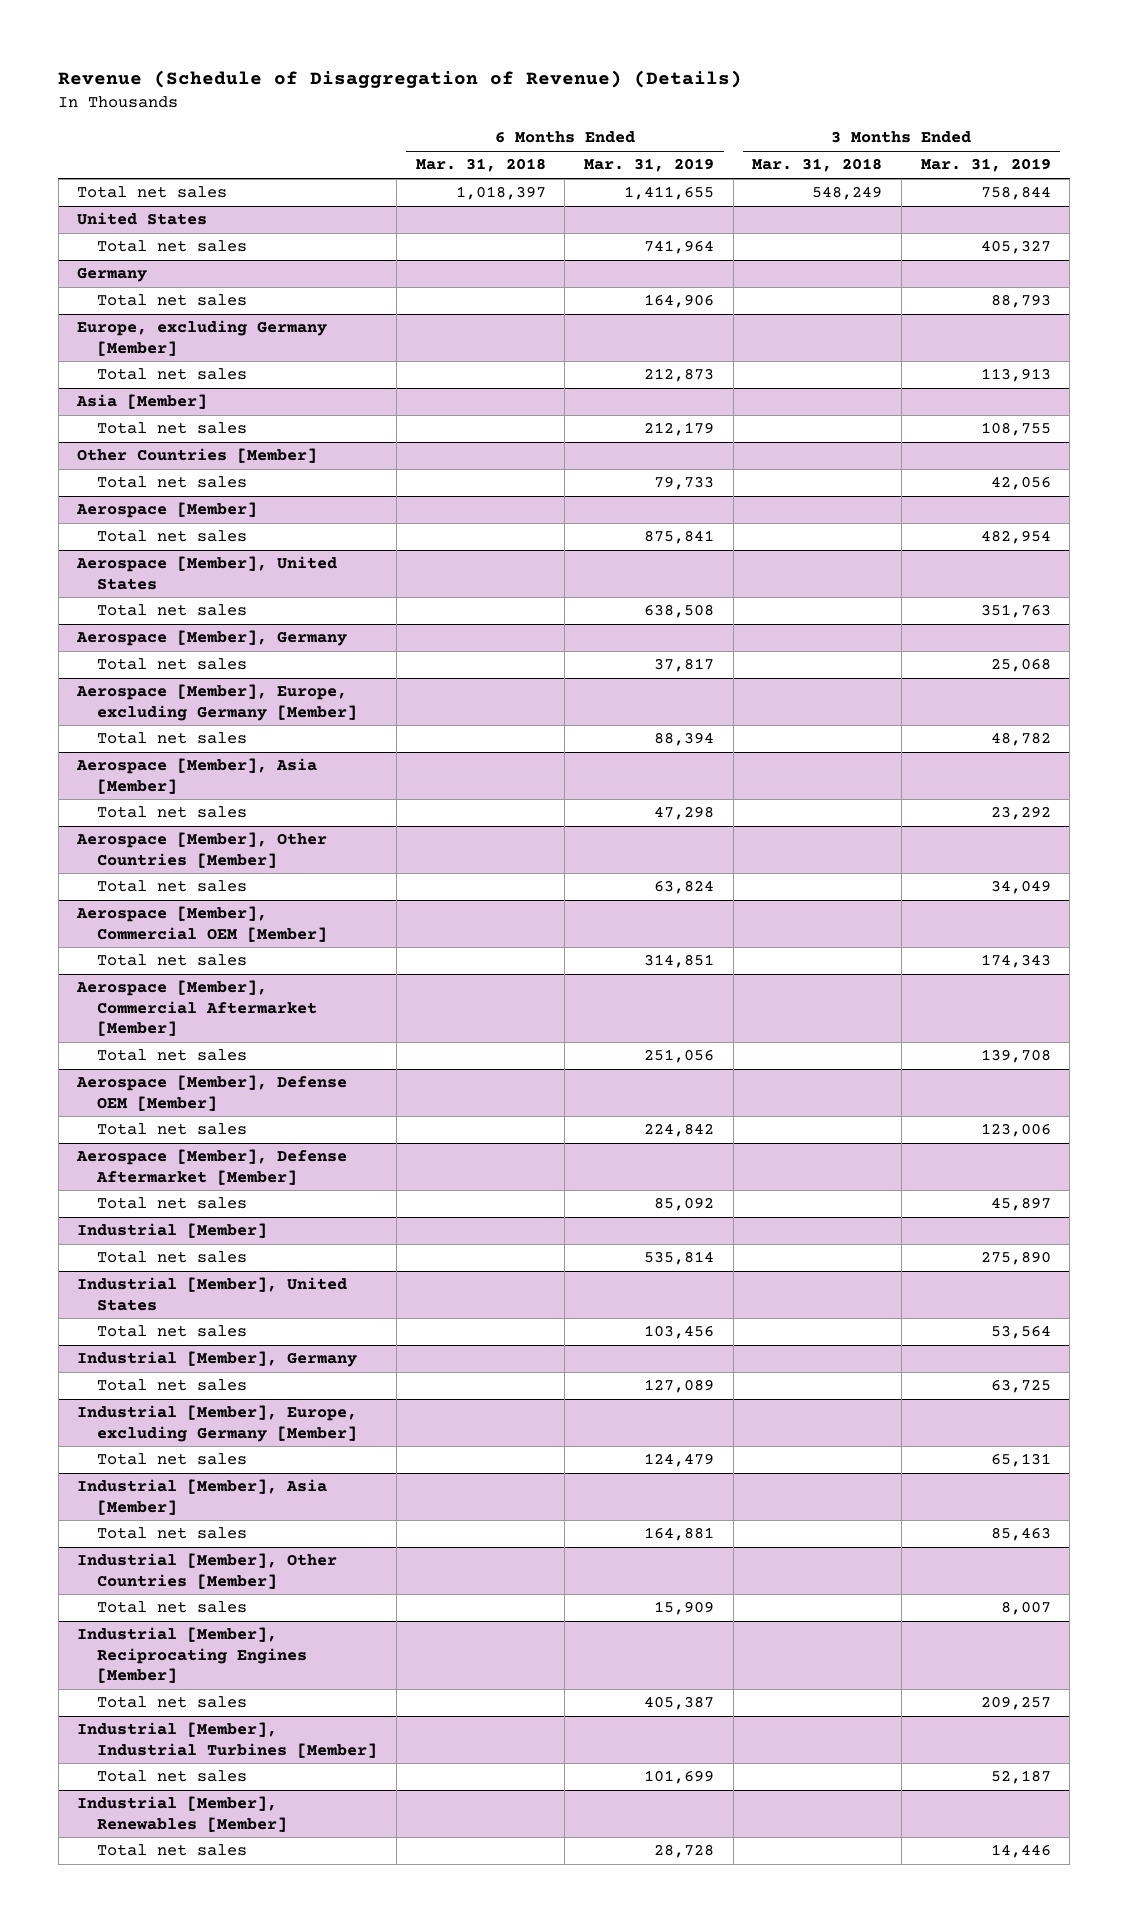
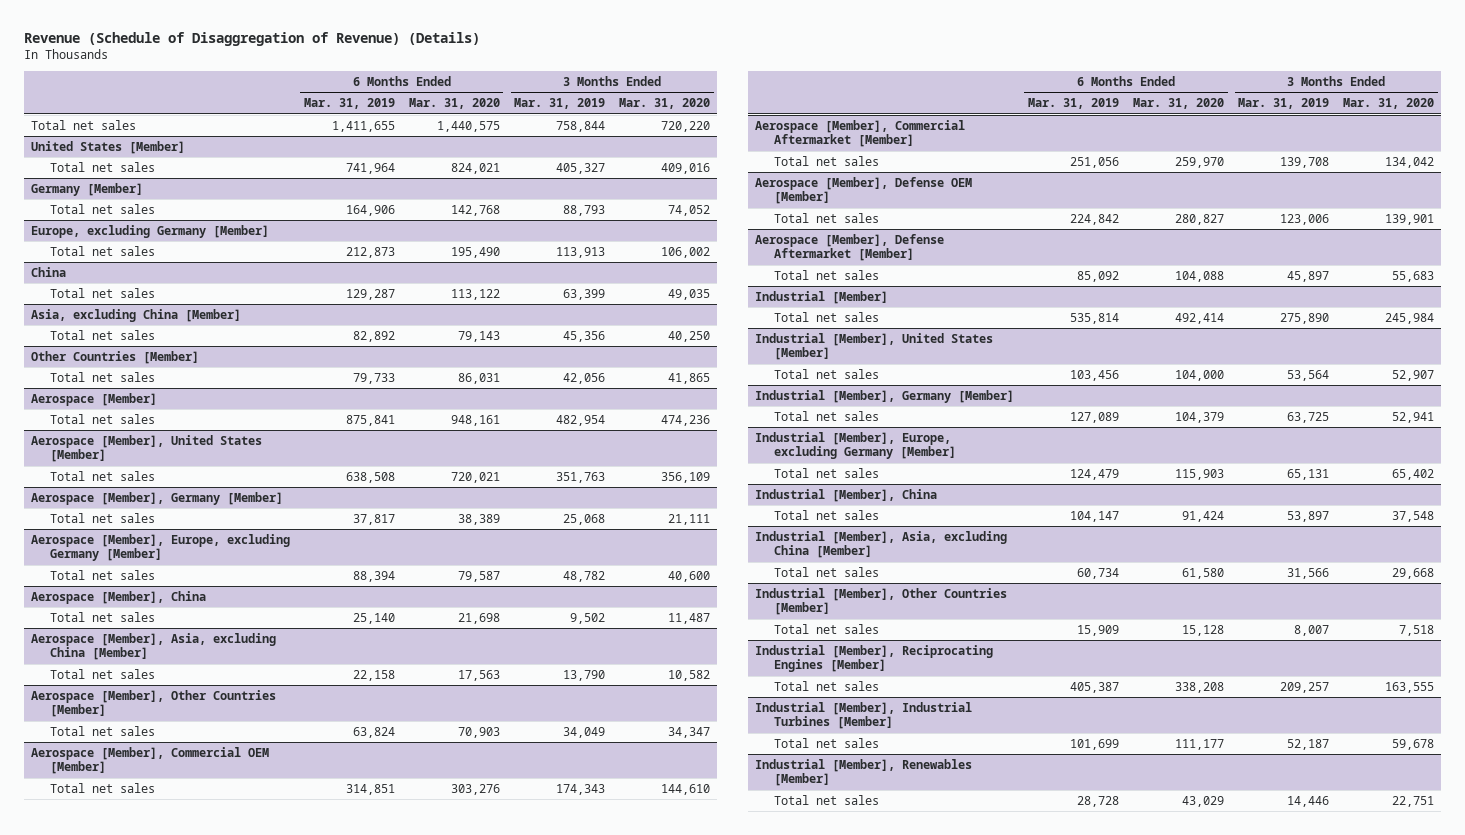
- | 6 Months Ended Mar. 31, 2018 | 6 Months Ended Mar. 31, 2019 | 3 Months Ended Mar. 31, 2018 | 3 Months Ended Mar. 31, 2019
+ | 6 Months Ended Mar. 31, 2019 | 6 Months Ended Mar. 31, 2020 | 3 Months Ended Mar. 31, 2019 | 3 Months Ended Mar. 31, 2020
- United States
+ United States [Member]
- Germany
+ Germany [Member]
- Asia [Member]
- Total net sales | | 212,179 | | 108,755
+ China
+ Total net sales | 129,287 | 113,122 | 63,399 | 49,035
+ Asia, excluding China [Member]
+ Total net sales | 82,892 | 79,143 | 45,356 | 40,250
- Aerospace [Member], United States
+ Aerospace [Member], United States [Member]
- Aerospace [Member], Germany
+ Aerospace [Member], Germany [Member]
- Aerospace [Member], Asia [Member]
- Total net sales | | 47,298 | | 23,292
+ Aerospace [Member], China
+ Total net sales | 25,140 | 21,698 | 9,502 | 11,487
+ Aerospace [Member], Asia, excluding China [Member]
+ Total net sales | 22,158 | 17,563 | 13,790 | 10,582
- Industrial [Member], United States
+ Industrial [Member], United States [Member]
- Industrial [Member], Germany
+ Industrial [Member], Germany [Member]
- Industrial [Member], Asia [Member]
- Total net sales | | 164,881 | | 85,463
+ Industrial [Member], China
+ Total net sales | 104,147 | 91,424 | 53,897 | 37,548
+ Industrial [Member], Asia, excluding China [Member]
+ Total net sales | 60,734 | 61,580 | 31,566 | 29,668

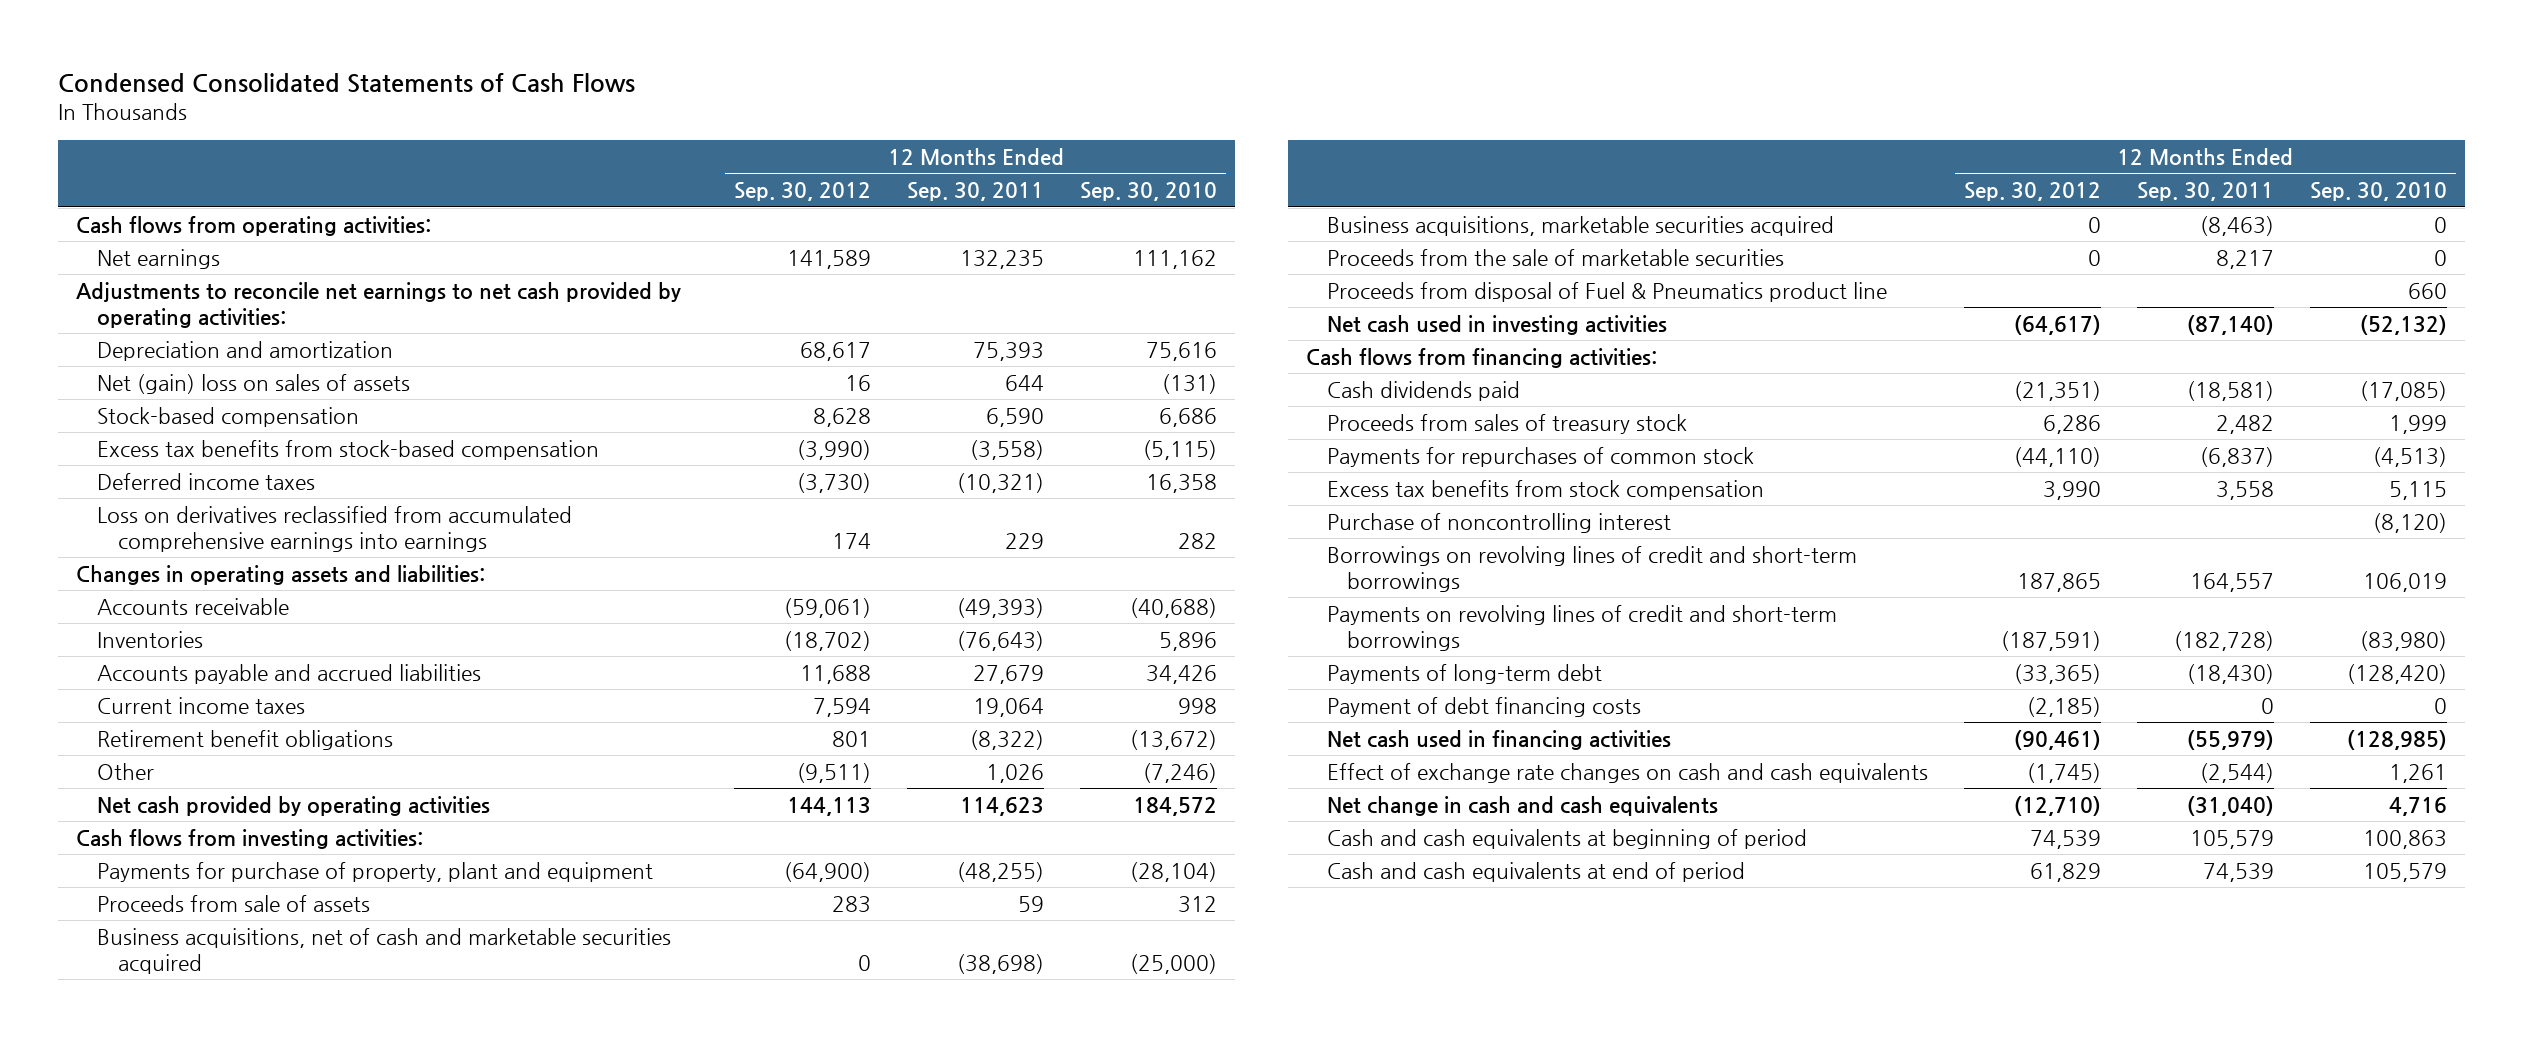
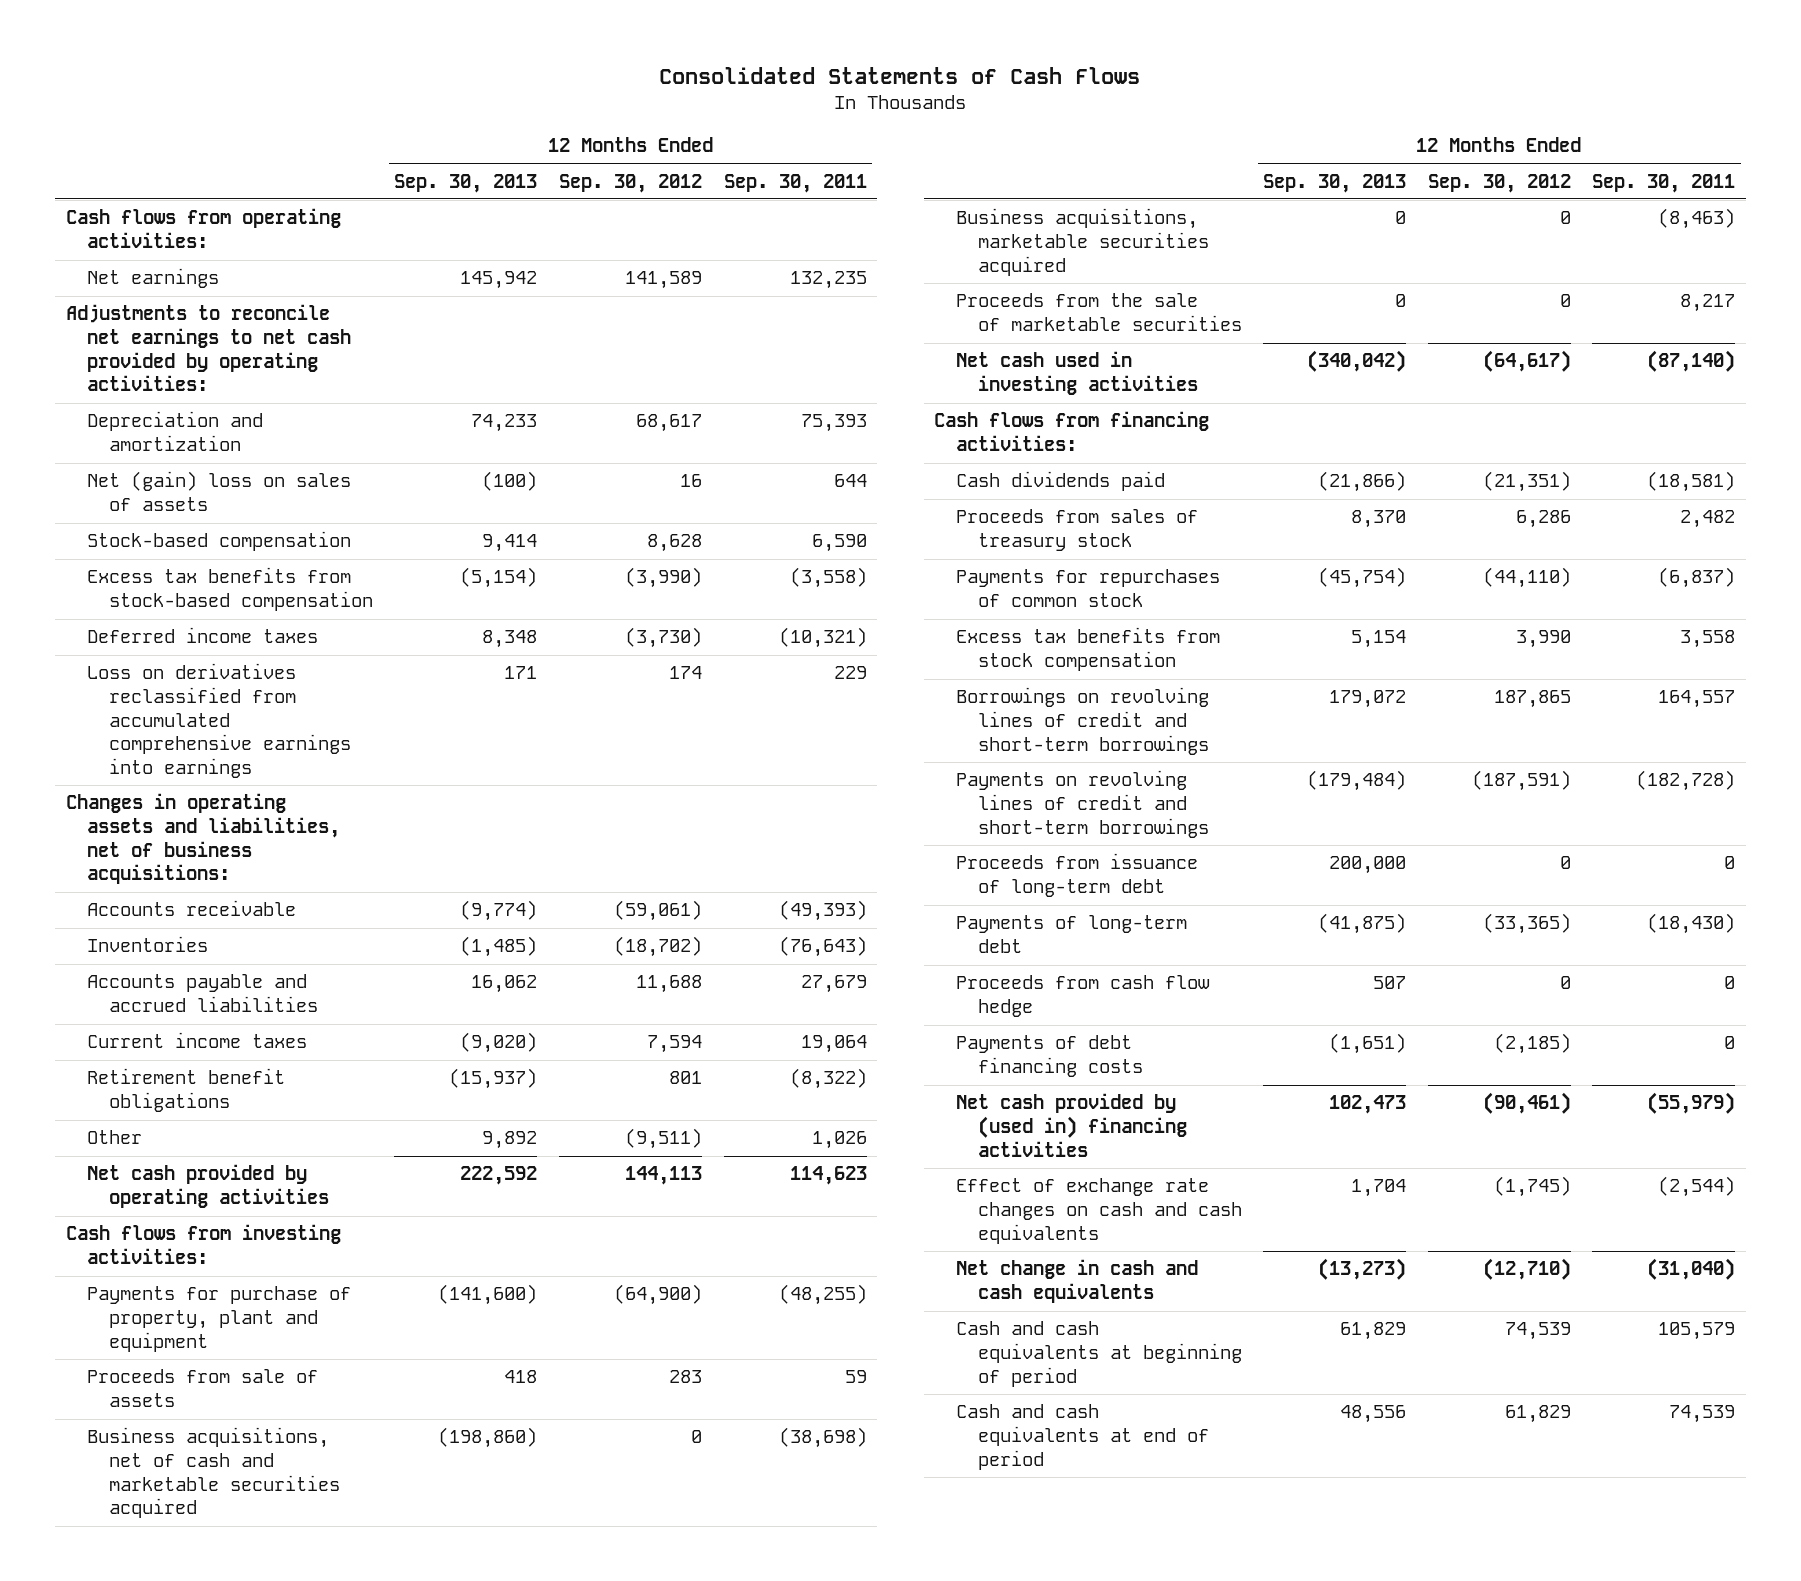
- Condensed Consolidated Statements of Cash Flows
+ Consolidated Statements of Cash Flows
- | 12 Months Ended Sep. 30, 2012 | 12 Months Ended Sep. 30, 2011 | 12 Months Ended Sep. 30, 2010
+ | 12 Months Ended Sep. 30, 2013 | 12 Months Ended Sep. 30, 2012 | 12 Months Ended Sep. 30, 2011
- Changes in operating assets and liabilities:
+ Changes in operating assets and liabilities, net of business acquisitions:
- Proceeds from disposal of Fuel & Pneumatics product line | | | 660
- Purchase of noncontrolling interest | | | (8,120)
+ Proceeds from issuance of long-term debt | 200,000 | 0 | 0
- Payment of debt financing costs | (2,185) | 0 | 0
- Net cash used in financing activities | (90,461) | (55,979) | (128,985)
+ Proceeds from cash flow hedge | 507 | 0 | 0
+ Payments of debt financing costs | (1,651) | (2,185) | 0
+ Net cash provided by (used in) financing activities | 102,473 | (90,461) | (55,979)

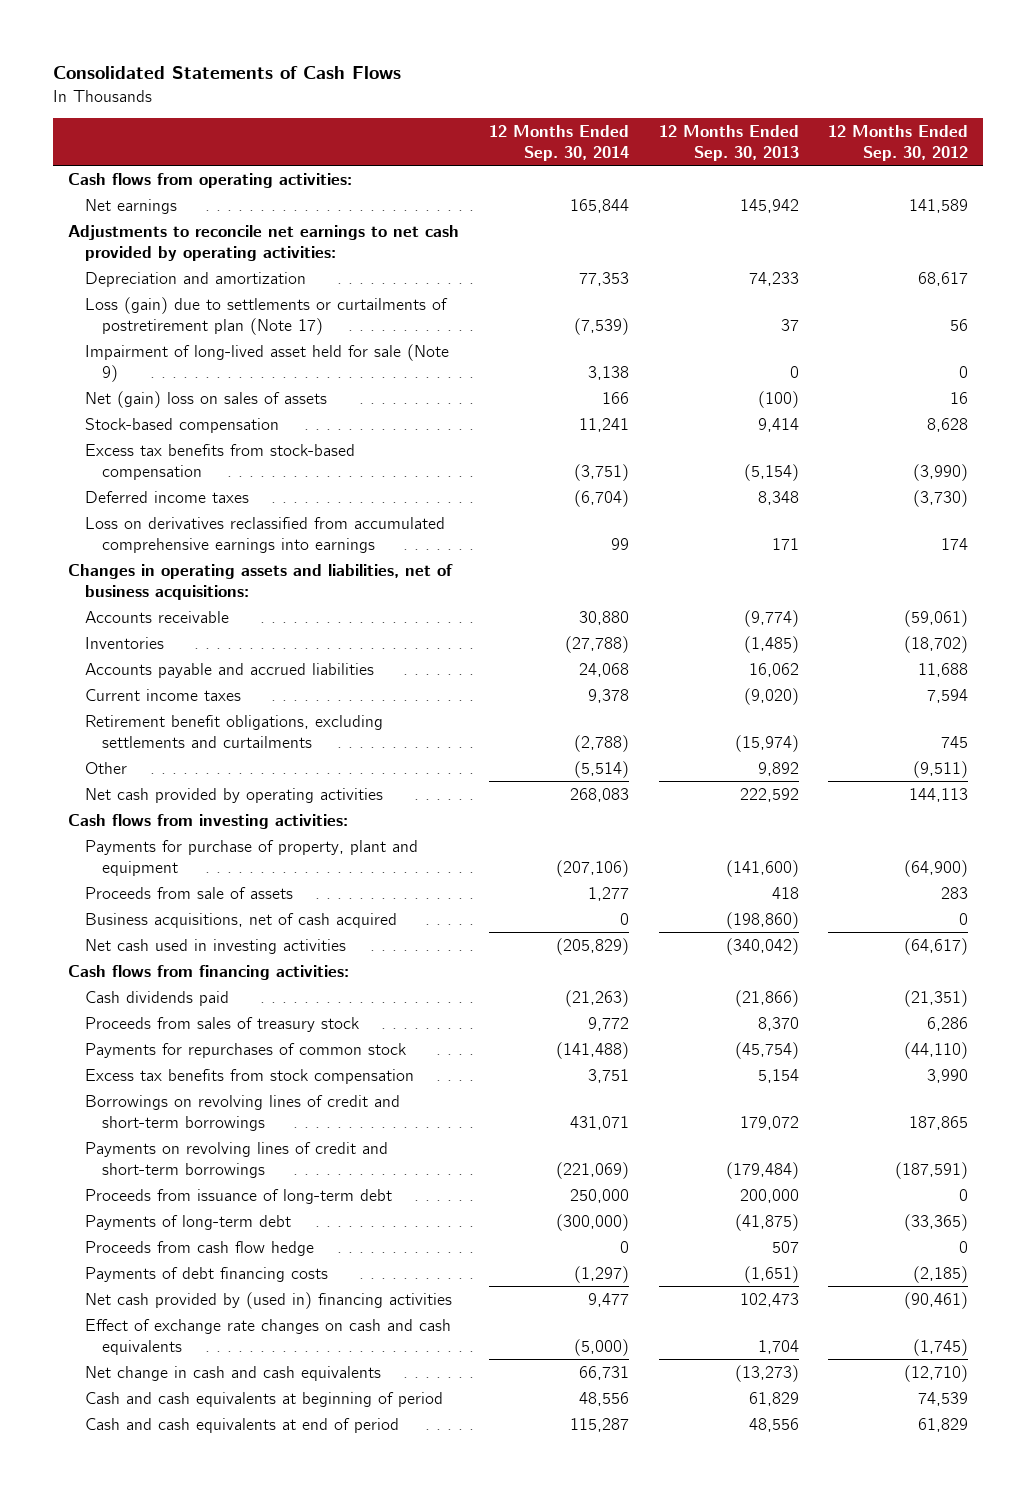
- | 12 Months Ended Sep. 30, 2013 | 12 Months Ended Sep. 30, 2012 | 12 Months Ended Sep. 30, 2011
+ | 12 Months Ended Sep. 30, 2014 | 12 Months Ended Sep. 30, 2013 | 12 Months Ended Sep. 30, 2012
+ Loss (gain) due to settlements or curtailments of postretirement plan (Note 17) | (7,539) | 37 | 56
+ Impairment of long-lived asset held for sale (Note 9) | 3,138 | 0 | 0
- Retirement benefit obligations | (15,937) | 801 | (8,322)
+ Retirement benefit obligations, excluding settlements and curtailments | (2,788) | (15,974) | 745
- Business acquisitions, net of cash and marketable securities acquired | (198,860) | 0 | (38,698)
- Business acquisitions, marketable securities acquired | 0 | 0 | (8,463)
- Proceeds from the sale of marketable securities | 0 | 0 | 8,217
+ Business acquisitions, net of cash acquired | 0 | (198,860) | 0

